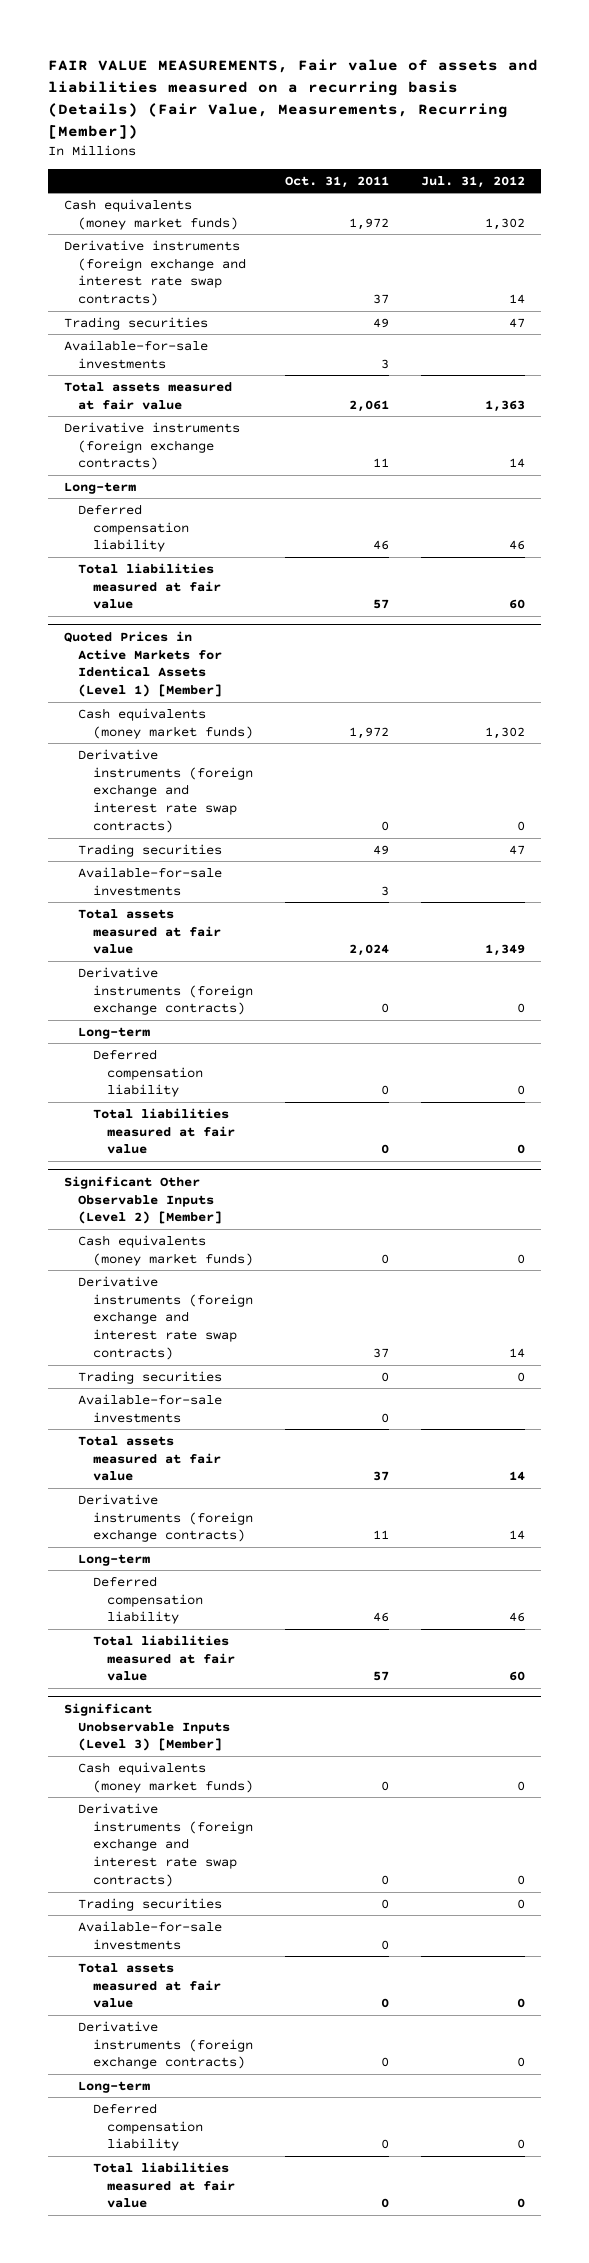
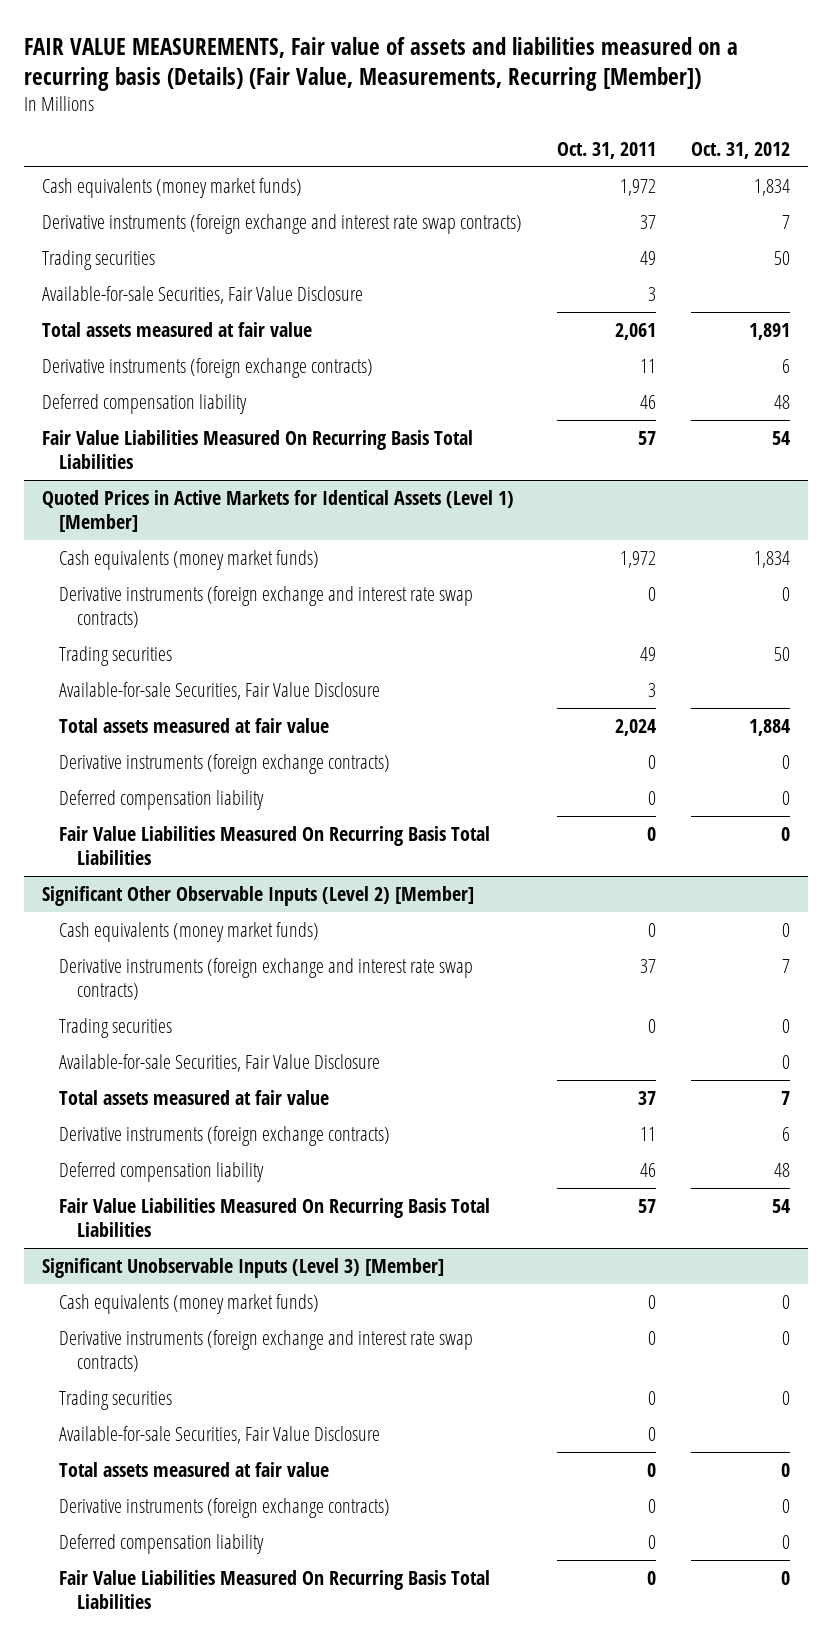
- | Oct. 31, 2011 | Jul. 31, 2012
+ | Oct. 31, 2011 | Oct. 31, 2012
- Available-for-sale investments | 3 |
+ Available-for-sale Securities, Fair Value Disclosure | 3 |
- Long-term
- Total liabilities measured at fair value | 57 | 60
+ Fair Value Liabilities Measured On Recurring Basis Total Liabilities | 57 | 54
@ Quoted Prices in Active Markets for Identical Assets (Level 1) [Member]
- Available-for-sale investments | 3 |
+ Available-for-sale Securities, Fair Value Disclosure | 3 |
- Long-term
- Total liabilities measured at fair value | 0 | 0
+ Fair Value Liabilities Measured On Recurring Basis Total Liabilities | 0 | 0
@ Significant Other Observable Inputs (Level 2) [Member]
- Available-for-sale investments | 0 |
+ Available-for-sale Securities, Fair Value Disclosure | | 0
- Long-term
- Total liabilities measured at fair value | 57 | 60
+ Fair Value Liabilities Measured On Recurring Basis Total Liabilities | 57 | 54
@ Significant Unobservable Inputs (Level 3) [Member]
- Available-for-sale investments | 0 |
+ Available-for-sale Securities, Fair Value Disclosure | 0 |
- Long-term
- Total liabilities measured at fair value | 0 | 0
+ Fair Value Liabilities Measured On Recurring Basis Total Liabilities | 0 | 0

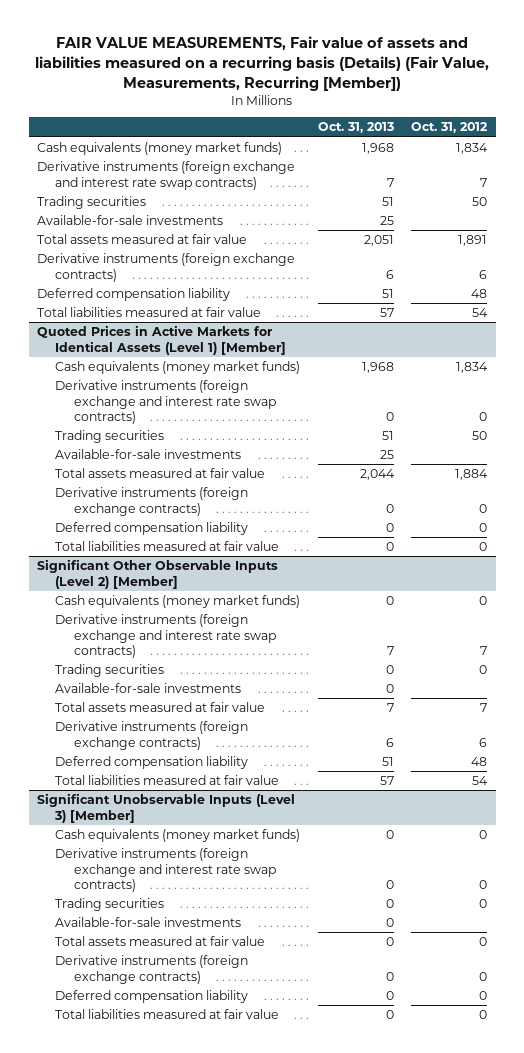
- | Oct. 31, 2011 | Oct. 31, 2012
+ | Oct. 31, 2013 | Oct. 31, 2012
- Available-for-sale Securities, Fair Value Disclosure | 3 |
+ Available-for-sale investments | 25 |
- Fair Value Liabilities Measured On Recurring Basis Total Liabilities | 57 | 54
+ Total liabilities measured at fair value | 57 | 54
@ Quoted Prices in Active Markets for Identical Assets (Level 1) [Member]
- Available-for-sale Securities, Fair Value Disclosure | 3 |
+ Available-for-sale investments | 25 |
- Fair Value Liabilities Measured On Recurring Basis Total Liabilities | 0 | 0
+ Total liabilities measured at fair value | 0 | 0
@ Significant Other Observable Inputs (Level 2) [Member]
- Available-for-sale Securities, Fair Value Disclosure | | 0
+ Available-for-sale investments | 0 |
- Fair Value Liabilities Measured On Recurring Basis Total Liabilities | 57 | 54
+ Total liabilities measured at fair value | 57 | 54
@ Significant Unobservable Inputs (Level 3) [Member]
- Available-for-sale Securities, Fair Value Disclosure | 0 |
+ Available-for-sale investments | 0 |
- Fair Value Liabilities Measured On Recurring Basis Total Liabilities | 0 | 0
+ Total liabilities measured at fair value | 0 | 0

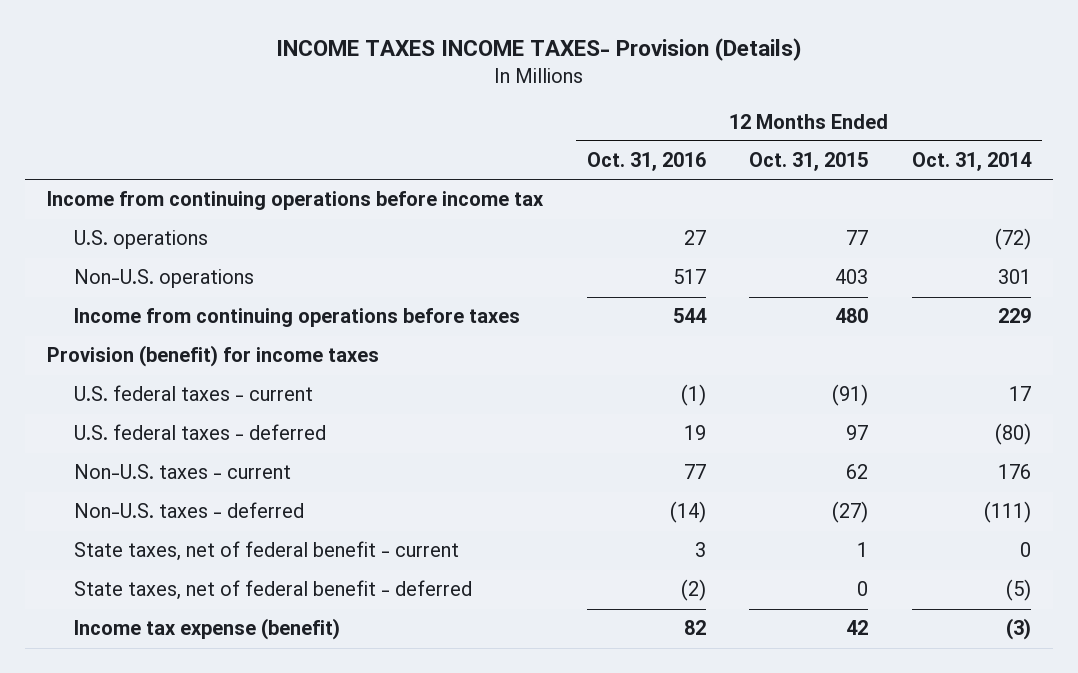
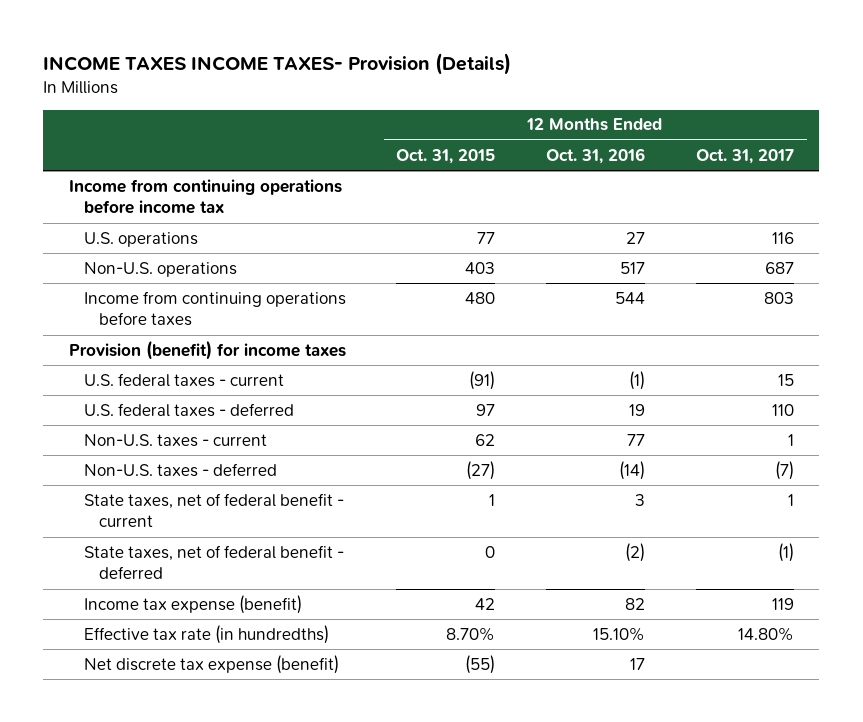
- | 12 Months Ended Oct. 31, 2016 | 12 Months Ended Oct. 31, 2015 | 12 Months Ended Oct. 31, 2014
+ | 12 Months Ended Oct. 31, 2015 | 12 Months Ended Oct. 31, 2016 | 12 Months Ended Oct. 31, 2017
+ Effective tax rate (in hundredths) | 8.70% | 15.10% | 14.80%
+ Net discrete tax expense (benefit) | (55) | 17 |

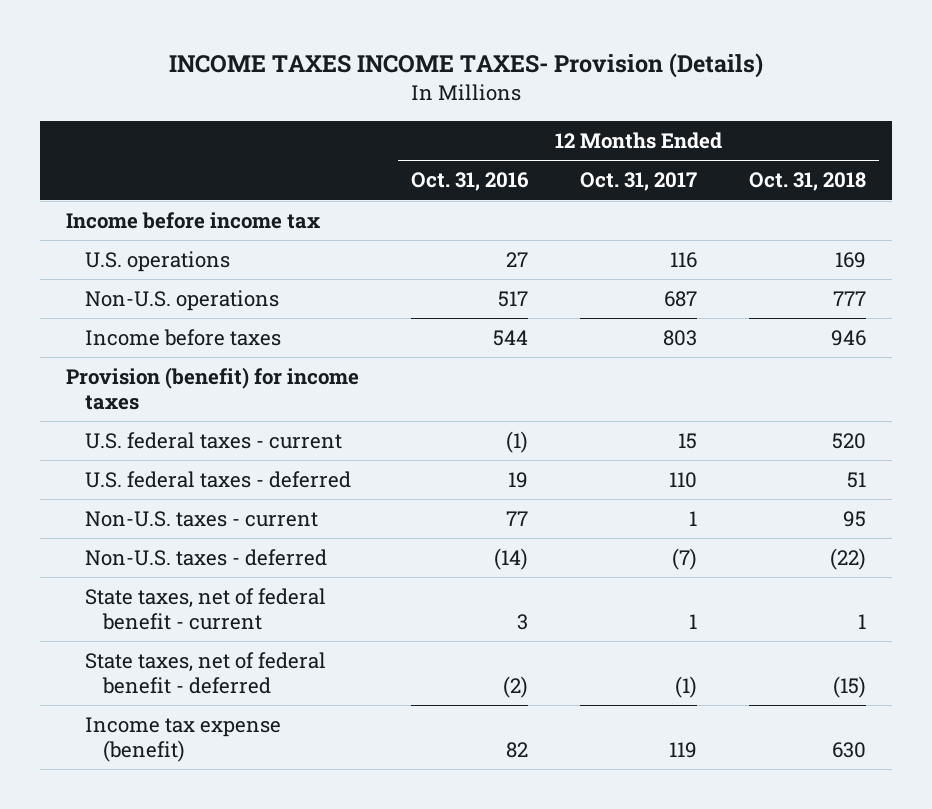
- | 12 Months Ended Oct. 31, 2015 | 12 Months Ended Oct. 31, 2016 | 12 Months Ended Oct. 31, 2017
+ | 12 Months Ended Oct. 31, 2016 | 12 Months Ended Oct. 31, 2017 | 12 Months Ended Oct. 31, 2018
- Income from continuing operations before income tax
+ Income before income tax
- Income from continuing operations before taxes | 480 | 544 | 803
+ Income before taxes | 544 | 803 | 946
- Effective tax rate (in hundredths) | 8.70% | 15.10% | 14.80%
- Net discrete tax expense (benefit) | (55) | 17 |

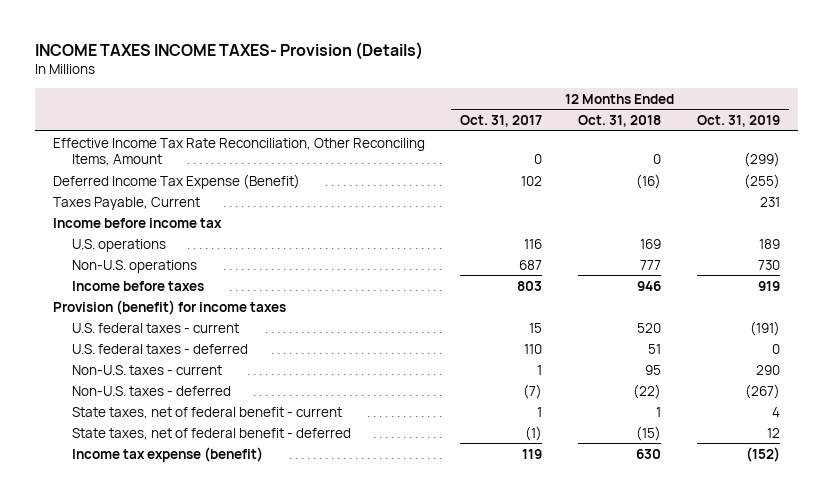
- | 12 Months Ended Oct. 31, 2016 | 12 Months Ended Oct. 31, 2017 | 12 Months Ended Oct. 31, 2018
+ | 12 Months Ended Oct. 31, 2017 | 12 Months Ended Oct. 31, 2018 | 12 Months Ended Oct. 31, 2019
+ Effective Income Tax Rate Reconciliation, Other Reconciling Items, Amount | 0 | 0 | (299)
+ Deferred Income Tax Expense (Benefit) | 102 | (16) | (255)
+ Taxes Payable, Current | | | 231

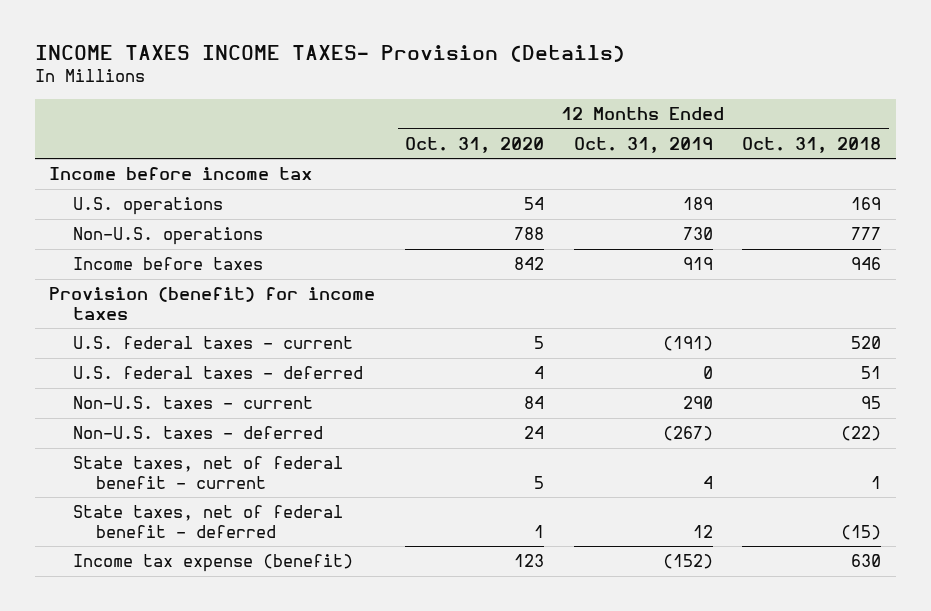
- | 12 Months Ended Oct. 31, 2017 | 12 Months Ended Oct. 31, 2018 | 12 Months Ended Oct. 31, 2019
+ | 12 Months Ended Oct. 31, 2020 | 12 Months Ended Oct. 31, 2019 | 12 Months Ended Oct. 31, 2018
- Effective Income Tax Rate Reconciliation, Other Reconciling Items, Amount | 0 | 0 | (299)
- Deferred Income Tax Expense (Benefit) | 102 | (16) | (255)
- Taxes Payable, Current | | | 231

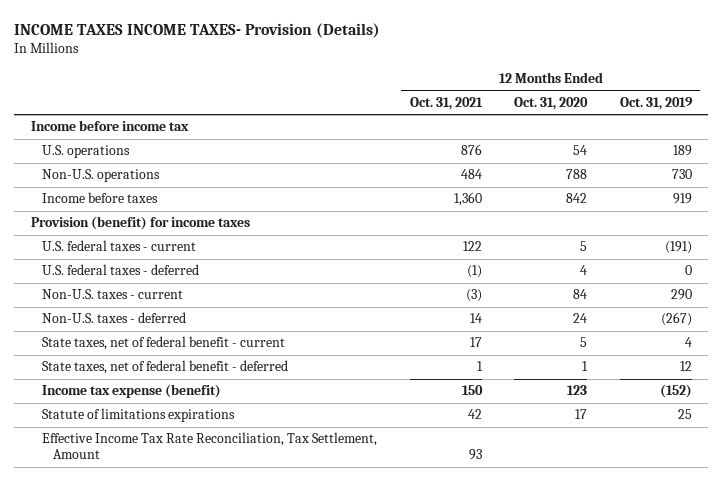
- | 12 Months Ended Oct. 31, 2020 | 12 Months Ended Oct. 31, 2019 | 12 Months Ended Oct. 31, 2018
+ | 12 Months Ended Oct. 31, 2021 | 12 Months Ended Oct. 31, 2020 | 12 Months Ended Oct. 31, 2019
+ Statute of limitations expirations | 42 | 17 | 25
+ Effective Income Tax Rate Reconciliation, Tax Settlement, Amount | 93 | |

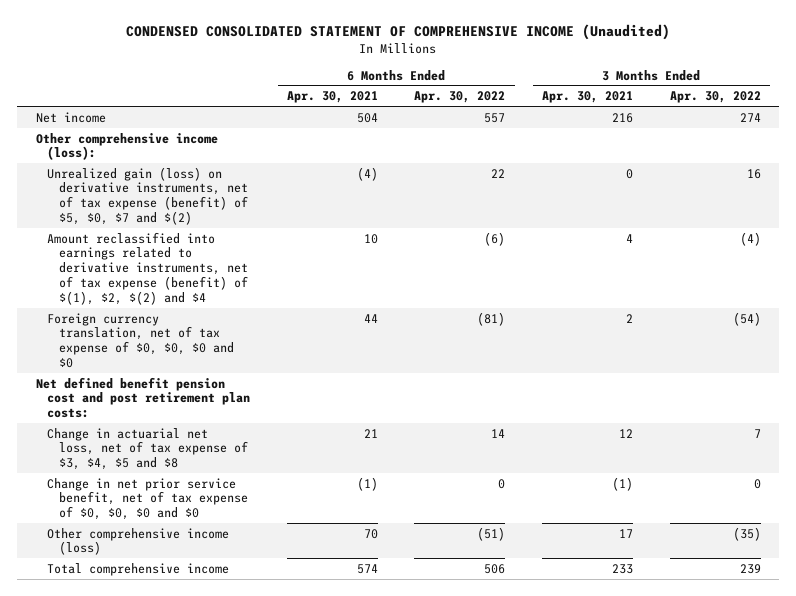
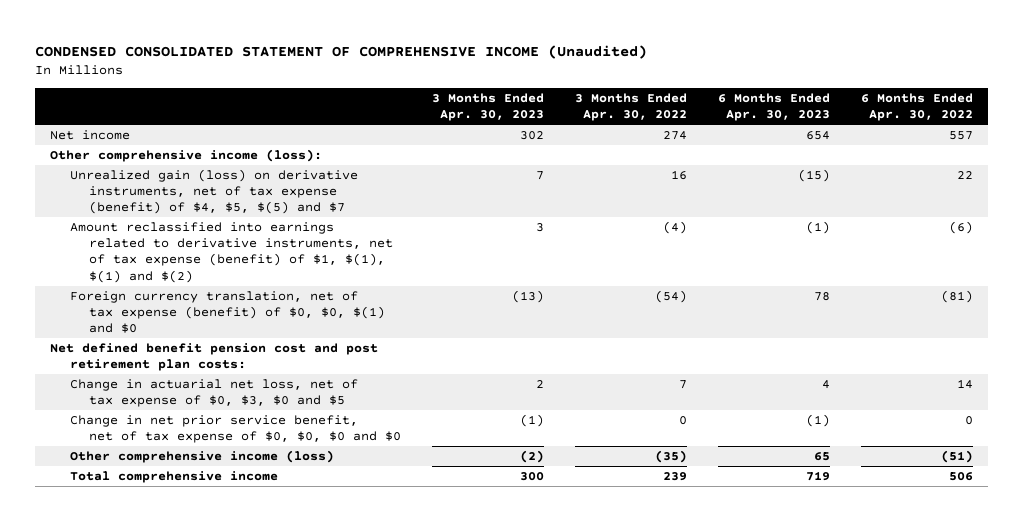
- | 6 Months Ended Apr. 30, 2021 | 6 Months Ended Apr. 30, 2022 | 3 Months Ended Apr. 30, 2021 | 3 Months Ended Apr. 30, 2022
+ | 3 Months Ended Apr. 30, 2023 | 3 Months Ended Apr. 30, 2022 | 6 Months Ended Apr. 30, 2023 | 6 Months Ended Apr. 30, 2022
- Unrealized gain (loss) on derivative instruments, net of tax expense (benefit) of $5, $0, $7 and $(2) | (4) | 22 | 0 | 16
- Amount reclassified into earnings related to derivative instruments, net of tax expense (benefit) of $(1), $2, $(2) and $4 | 10 | (6) | 4 | (4)
- Foreign currency translation, net of tax expense of $0, $0, $0 and $0 | 44 | (81) | 2 | (54)
+ Unrealized gain (loss) on derivative instruments, net of tax expense (benefit) of $4, $5, $(5) and $7 | 7 | 16 | (15) | 22
+ Amount reclassified into earnings related to derivative instruments, net of tax expense (benefit) of $1, $(1), $(1) and $(2) | 3 | (4) | (1) | (6)
+ Foreign currency translation, net of tax expense (benefit) of $0, $0, $(1) and $0 | (13) | (54) | 78 | (81)
- Change in actuarial net loss, net of tax expense of $3, $4, $5 and $8 | 21 | 14 | 12 | 7
+ Change in actuarial net loss, net of tax expense of $0, $3, $0 and $5 | 2 | 7 | 4 | 14

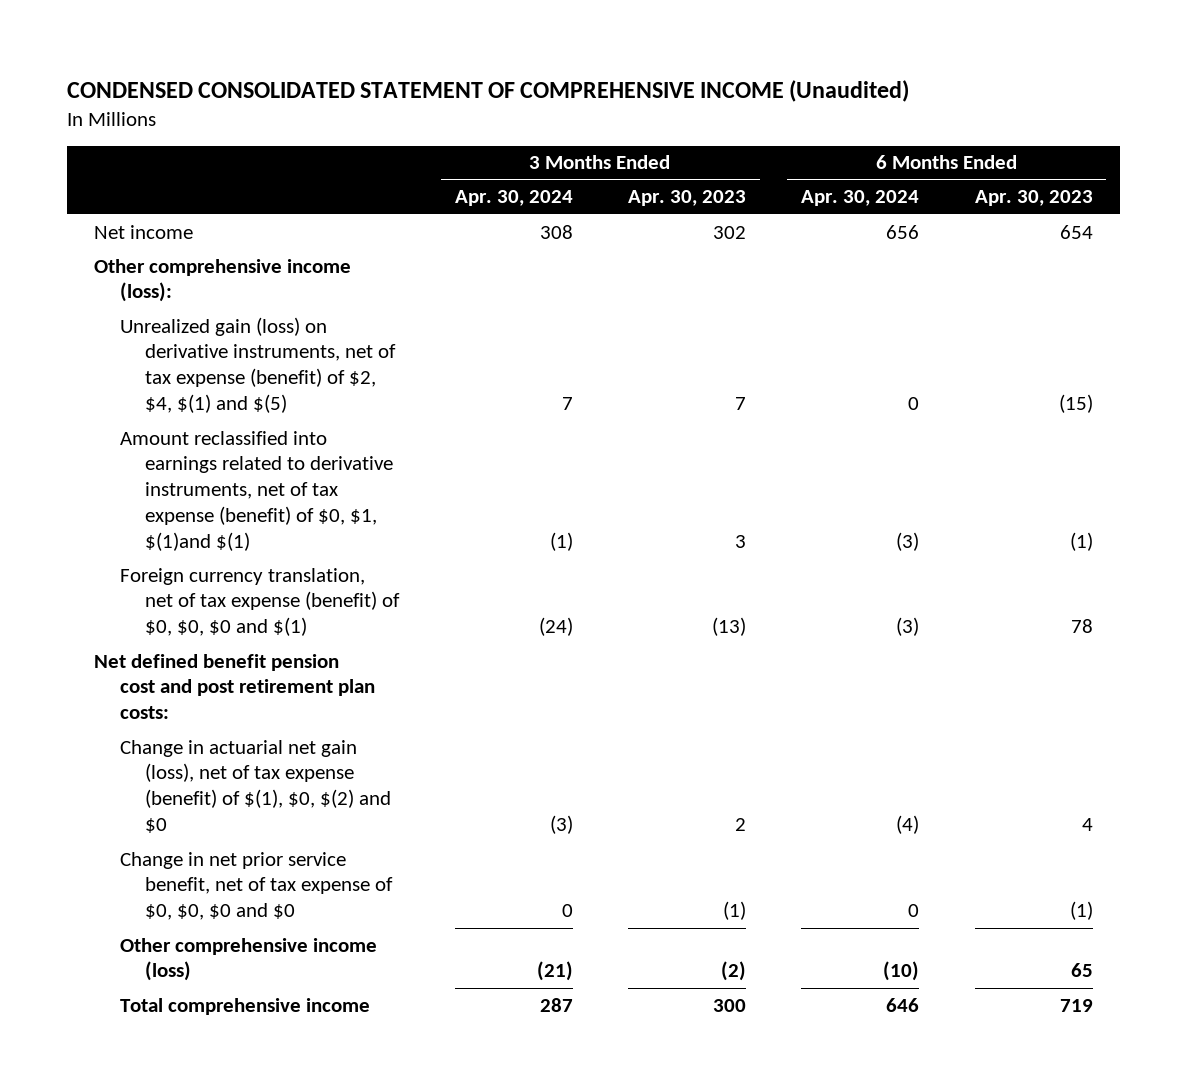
- | 3 Months Ended Apr. 30, 2023 | 3 Months Ended Apr. 30, 2022 | 6 Months Ended Apr. 30, 2023 | 6 Months Ended Apr. 30, 2022
+ | 3 Months Ended Apr. 30, 2024 | 3 Months Ended Apr. 30, 2023 | 6 Months Ended Apr. 30, 2024 | 6 Months Ended Apr. 30, 2023
- Unrealized gain (loss) on derivative instruments, net of tax expense (benefit) of $4, $5, $(5) and $7 | 7 | 16 | (15) | 22
- Amount reclassified into earnings related to derivative instruments, net of tax expense (benefit) of $1, $(1), $(1) and $(2) | 3 | (4) | (1) | (6)
- Foreign currency translation, net of tax expense (benefit) of $0, $0, $(1) and $0 | (13) | (54) | 78 | (81)
+ Unrealized gain (loss) on derivative instruments, net of tax expense (benefit) of $2, $4, $(1) and $(5) | 7 | 7 | 0 | (15)
+ Amount reclassified into earnings related to derivative instruments, net of tax expense (benefit) of $0, $1, $(1)and $(1) | (1) | 3 | (3) | (1)
+ Foreign currency translation, net of tax expense (benefit) of $0, $0, $0 and $(1) | (24) | (13) | (3) | 78
- Change in actuarial net loss, net of tax expense of $0, $3, $0 and $5 | 2 | 7 | 4 | 14
+ Change in actuarial net gain (loss), net of tax expense (benefit) of $(1), $0, $(2) and $0 | (3) | 2 | (4) | 4

